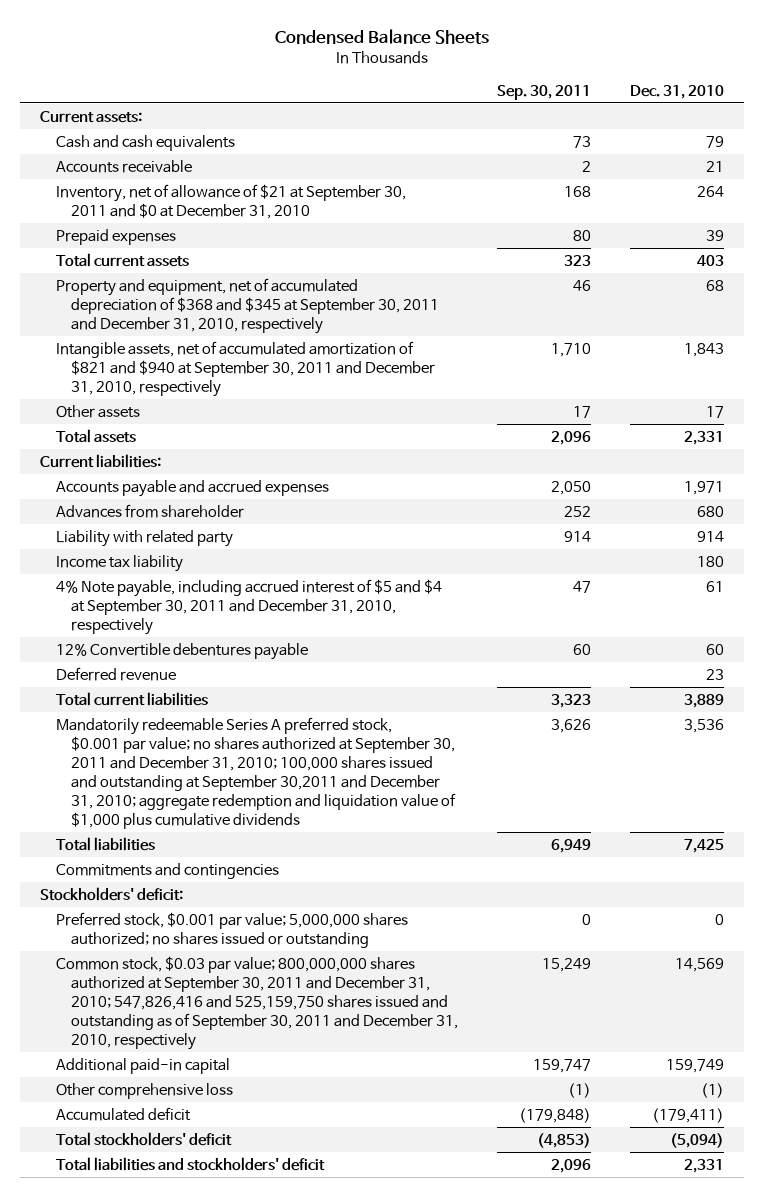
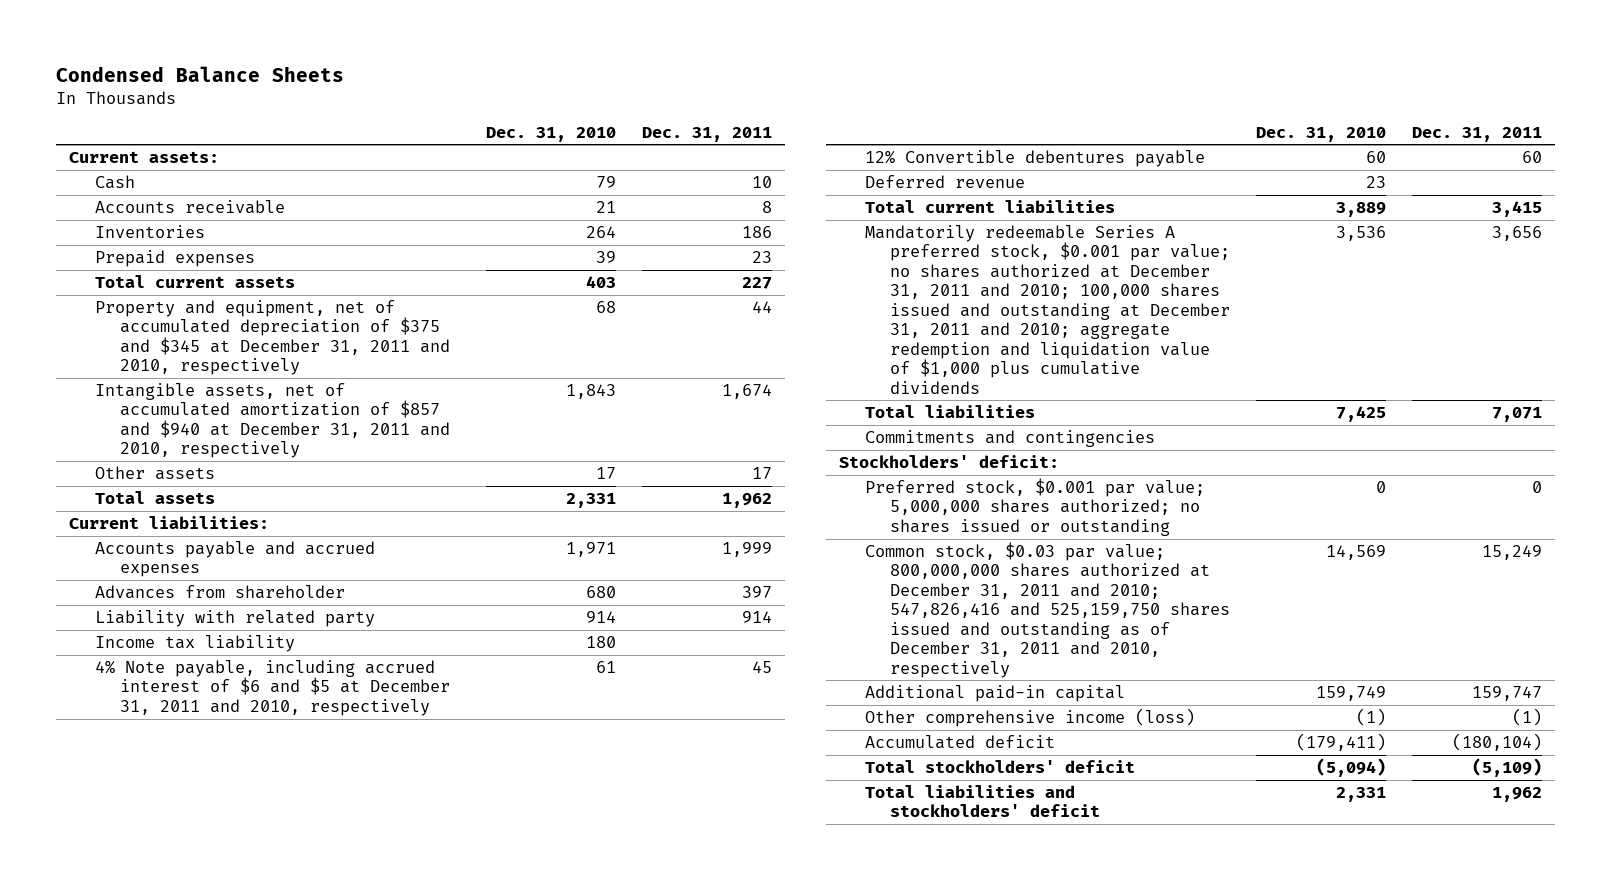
- | Sep. 30, 2011 | Dec. 31, 2010
+ | Dec. 31, 2010 | Dec. 31, 2011
- Cash and cash equivalents | 73 | 79
+ Cash | 79 | 10
- Inventory, net of allowance of $21 at September 30, 2011 and $0 at December 31, 2010 | 168 | 264
+ Inventories | 264 | 186
- Property and equipment, net of accumulated depreciation of $368 and $345 at September 30, 2011 and December 31, 2010, respectively | 46 | 68
- Intangible assets, net of accumulated amortization of $821 and $940 at September 30, 2011 and December 31, 2010, respectively | 1,710 | 1,843
+ Property and equipment, net of accumulated depreciation of $375 and $345 at December 31, 2011 and 2010, respectively | 68 | 44
+ Intangible assets, net of accumulated amortization of $857 and $940 at December 31, 2011 and 2010, respectively | 1,843 | 1,674
- 4% Note payable, including accrued interest of $5 and $4 at September 30, 2011 and December 31, 2010, respectively | 47 | 61
+ 4% Note payable, including accrued interest of $6 and $5 at December 31, 2011 and 2010, respectively | 61 | 45
- Mandatorily redeemable Series A preferred stock, $0.001 par value; no shares authorized at September 30, 2011 and December 31, 2010; 100,000 shares issued and outstanding at September 30,2011 and December 31, 2010; aggregate redemption and liquidation value of $1,000 plus cumulative dividends | 3,626 | 3,536
+ Mandatorily redeemable Series A preferred stock, $0.001 par value; no shares authorized at December 31, 2011 and 2010; 100,000 shares issued and outstanding at December 31, 2011 and 2010; aggregate redemption and liquidation value of $1,000 plus cumulative dividends | 3,536 | 3,656
- Common stock, $0.03 par value; 800,000,000 shares authorized at September 30, 2011 and December 31, 2010; 547,826,416 and 525,159,750 shares issued and outstanding as of September 30, 2011 and December 31, 2010, respectively | 15,249 | 14,569
+ Common stock, $0.03 par value; 800,000,000 shares authorized at December 31, 2011 and 2010; 547,826,416 and 525,159,750 shares issued and outstanding as of December 31, 2011 and 2010, respectively | 14,569 | 15,249
- Other comprehensive loss | (1) | (1)
+ Other comprehensive income (loss) | (1) | (1)

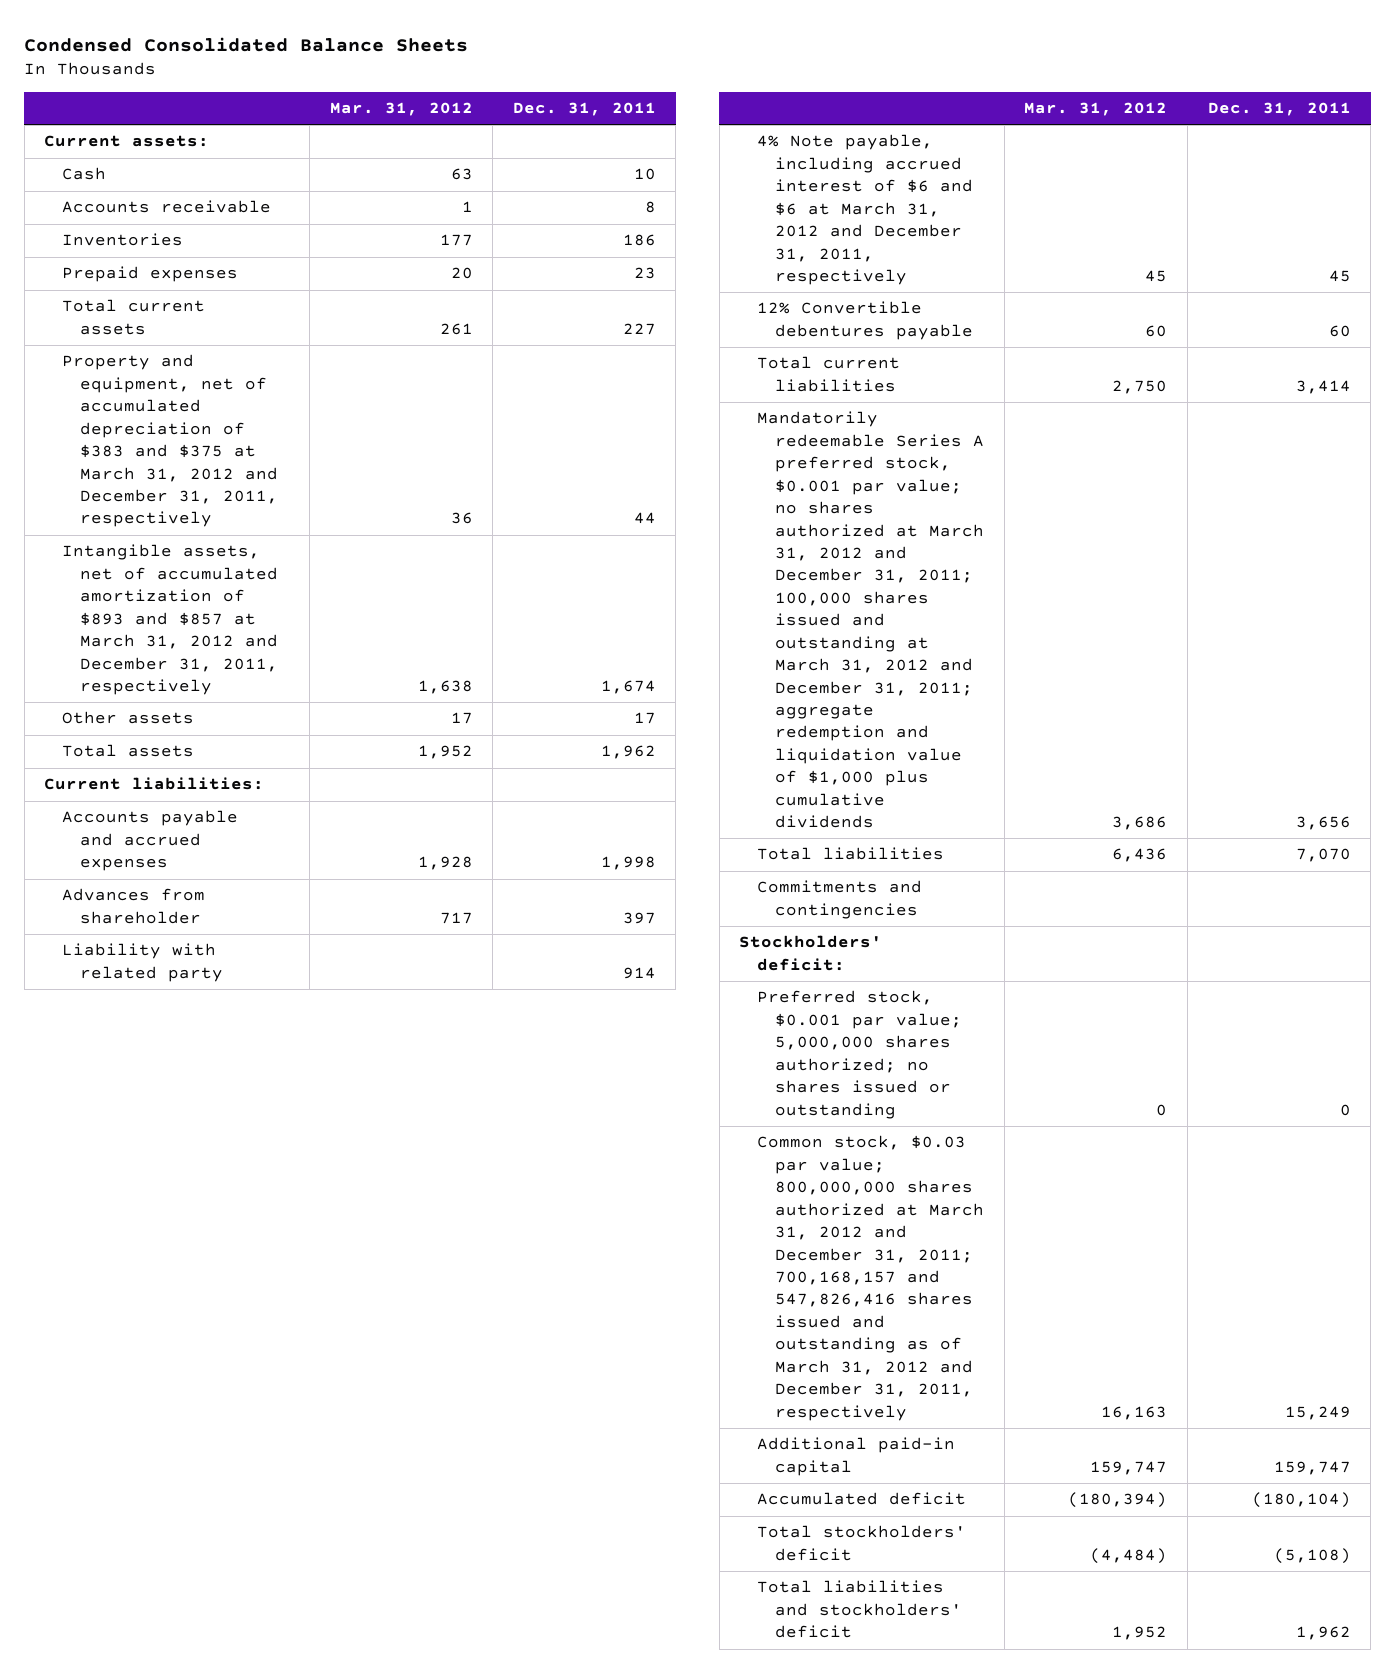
- Condensed Balance Sheets
+ Condensed Consolidated Balance Sheets
- | Dec. 31, 2010 | Dec. 31, 2011
+ | Mar. 31, 2012 | Dec. 31, 2011
- Property and equipment, net of accumulated depreciation of $375 and $345 at December 31, 2011 and 2010, respectively | 68 | 44
- Intangible assets, net of accumulated amortization of $857 and $940 at December 31, 2011 and 2010, respectively | 1,843 | 1,674
+ Property and equipment, net of accumulated depreciation of $383 and $375 at March 31, 2012 and December 31, 2011, respectively | 36 | 44
+ Intangible assets, net of accumulated amortization of $893 and $857 at March 31, 2012 and December 31, 2011, respectively | 1,638 | 1,674
- Accounts payable and accrued expenses | 1,971 | 1,999
+ Accounts payable and accrued expenses | 1,928 | 1,998
- Income tax liability | 180 |
- 4% Note payable, including accrued interest of $6 and $5 at December 31, 2011 and 2010, respectively | 61 | 45
+ 4% Note payable, including accrued interest of $6 and $6 at March 31, 2012 and December 31, 2011, respectively | 45 | 45
- Deferred revenue | 23 |
- Total current liabilities | 3,889 | 3,415
- Mandatorily redeemable Series A preferred stock, $0.001 par value; no shares authorized at December 31, 2011 and 2010; 100,000 shares issued and outstanding at December 31, 2011 and 2010; aggregate redemption and liquidation value of $1,000 plus cumulative dividends | 3,536 | 3,656
- Total liabilities | 7,425 | 7,071
+ Total current liabilities | 2,750 | 3,414
+ Mandatorily redeemable Series A preferred stock, $0.001 par value; no shares authorized at March 31, 2012 and December 31, 2011; 100,000 shares issued and outstanding at March 31, 2012 and December 31, 2011; aggregate redemption and liquidation value of $1,000 plus cumulative dividends | 3,686 | 3,656
+ Total liabilities | 6,436 | 7,070
- Common stock, $0.03 par value; 800,000,000 shares authorized at December 31, 2011 and 2010; 547,826,416 and 525,159,750 shares issued and outstanding as of December 31, 2011 and 2010, respectively | 14,569 | 15,249
+ Common stock, $0.03 par value; 800,000,000 shares authorized at March 31, 2012 and December 31, 2011; 700,168,157 and 547,826,416 shares issued and outstanding as of March 31, 2012 and December 31, 2011, respectively | 16,163 | 15,249
- Other comprehensive income (loss) | (1) | (1)
- Total stockholders' deficit | (5,094) | (5,109)
+ Total stockholders' deficit | (4,484) | (5,108)

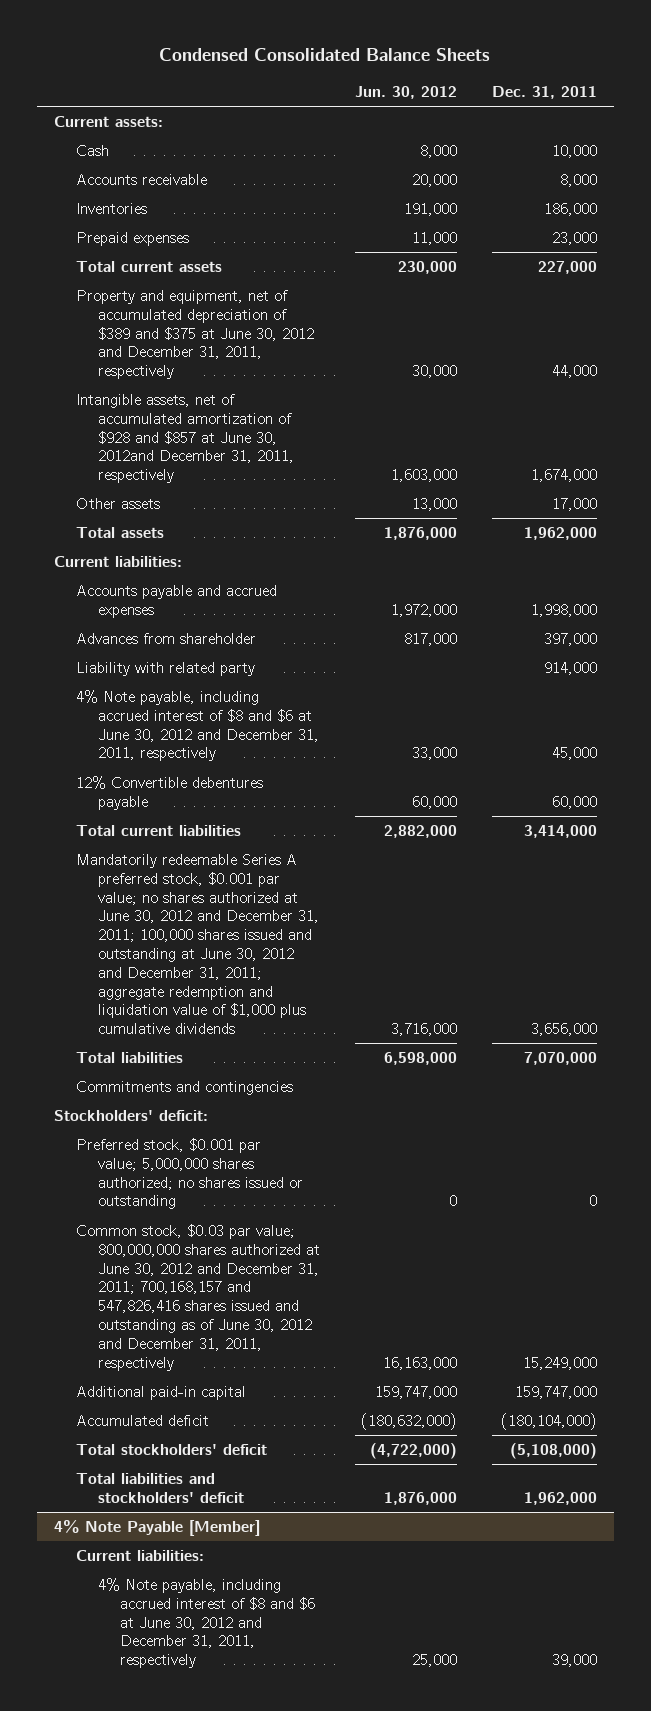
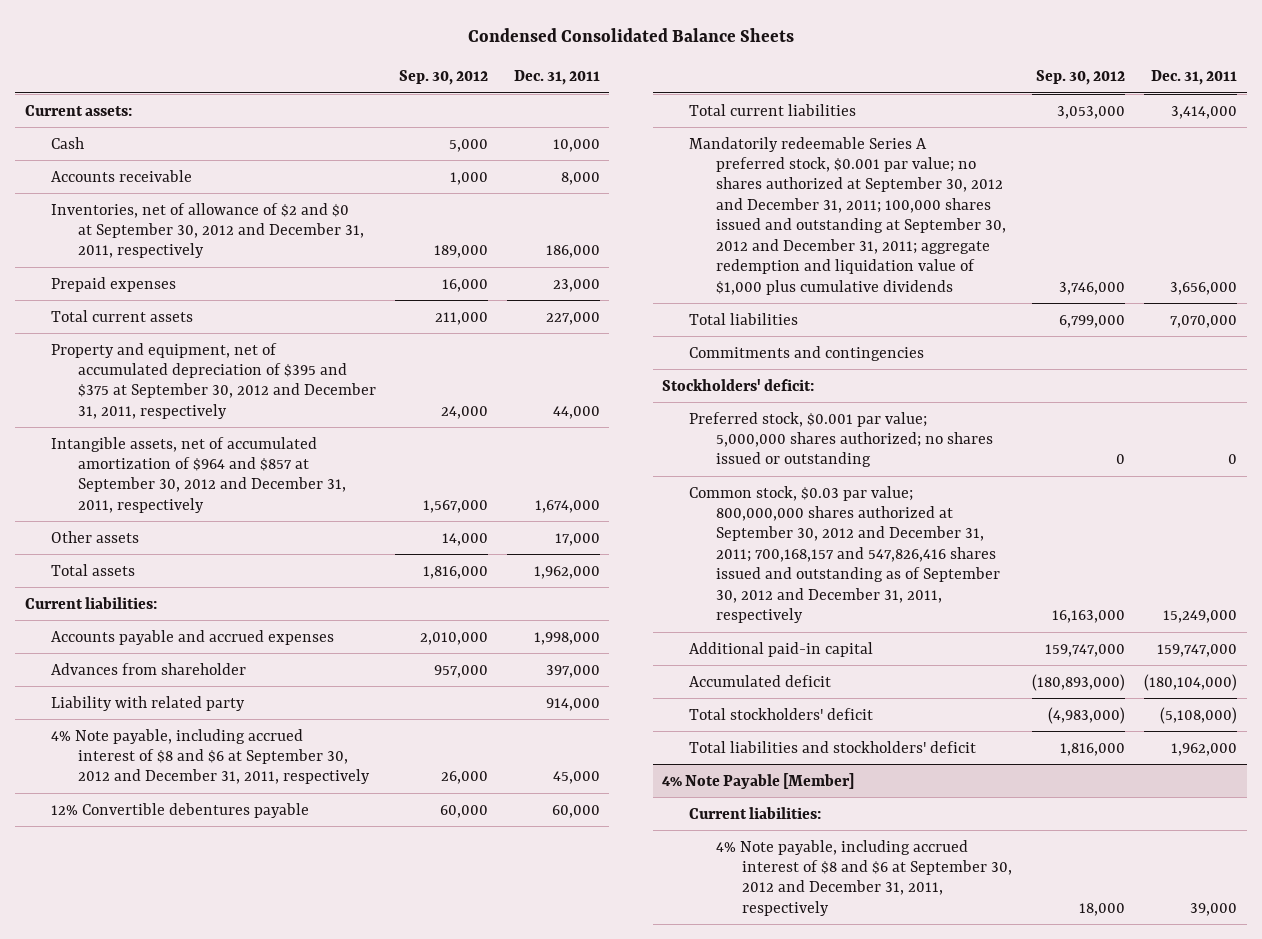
- | Jun. 30, 2012 | Dec. 31, 2011
+ | Sep. 30, 2012 | Dec. 31, 2011
- Inventories | 191,000 | 186,000
+ Inventories, net of allowance of $2 and $0 at September 30, 2012 and December 31, 2011, respectively | 189,000 | 186,000
- Property and equipment, net of accumulated depreciation of $389 and $375 at June 30, 2012 and December 31, 2011, respectively | 30,000 | 44,000
- Intangible assets, net of accumulated amortization of $928 and $857 at June 30, 2012and December 31, 2011, respectively | 1,603,000 | 1,674,000
+ Property and equipment, net of accumulated depreciation of $395 and $375 at September 30, 2012 and December 31, 2011, respectively | 24,000 | 44,000
+ Intangible assets, net of accumulated amortization of $964 and $857 at September 30, 2012 and December 31, 2011, respectively | 1,567,000 | 1,674,000
- 4% Note payable, including accrued interest of $8 and $6 at June 30, 2012 and December 31, 2011, respectively | 33,000 | 45,000
+ 4% Note payable, including accrued interest of $8 and $6 at September 30, 2012 and December 31, 2011, respectively | 26,000 | 45,000
- Mandatorily redeemable Series A preferred stock, $0.001 par value; no shares authorized at June 30, 2012 and December 31, 2011; 100,000 shares issued and outstanding at June 30, 2012 and December 31, 2011; aggregate redemption and liquidation value of $1,000 plus cumulative dividends | 3,716,000 | 3,656,000
+ Mandatorily redeemable Series A preferred stock, $0.001 par value; no shares authorized at September 30, 2012 and December 31, 2011; 100,000 shares issued and outstanding at September 30, 2012 and December 31, 2011; aggregate redemption and liquidation value of $1,000 plus cumulative dividends | 3,746,000 | 3,656,000
- Common stock, $0.03 par value; 800,000,000 shares authorized at June 30, 2012 and December 31, 2011; 700,168,157 and 547,826,416 shares issued and outstanding as of June 30, 2012 and December 31, 2011, respectively | 16,163,000 | 15,249,000
+ Common stock, $0.03 par value; 800,000,000 shares authorized at September 30, 2012 and December 31, 2011; 700,168,157 and 547,826,416 shares issued and outstanding as of September 30, 2012 and December 31, 2011, respectively | 16,163,000 | 15,249,000
@ 4% Note Payable [Member]
- 4% Note payable, including accrued interest of $8 and $6 at June 30, 2012 and December 31, 2011, respectively | 25,000 | 39,000
+ 4% Note payable, including accrued interest of $8 and $6 at September 30, 2012 and December 31, 2011, respectively | 18,000 | 39,000

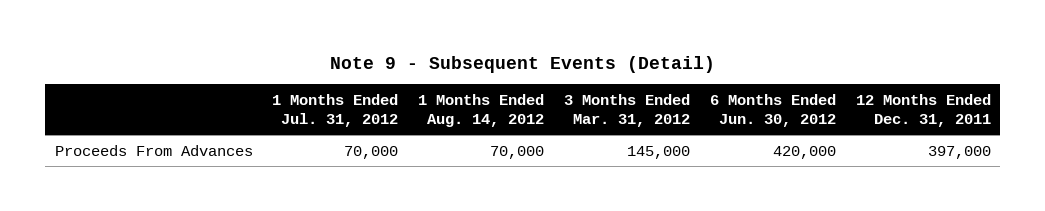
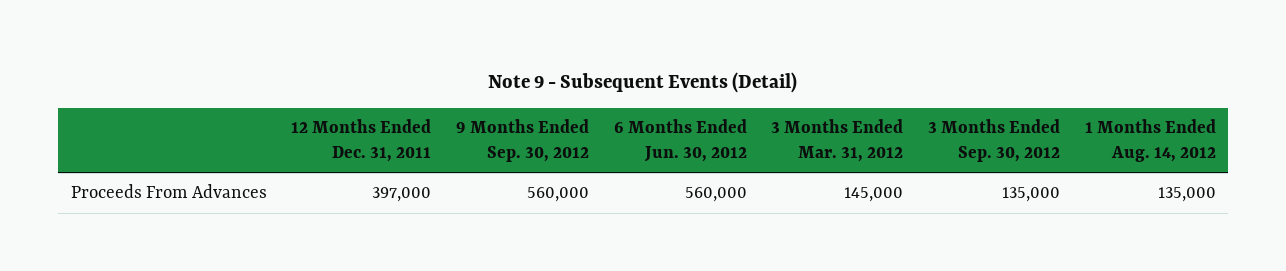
- | 1 Months Ended Jul. 31, 2012 | 1 Months Ended Aug. 14, 2012 | 3 Months Ended Mar. 31, 2012 | 6 Months Ended Jun. 30, 2012 | 12 Months Ended Dec. 31, 2011
+ | 12 Months Ended Dec. 31, 2011 | 9 Months Ended Sep. 30, 2012 | 6 Months Ended Jun. 30, 2012 | 3 Months Ended Mar. 31, 2012 | 3 Months Ended Sep. 30, 2012 | 1 Months Ended Aug. 14, 2012
- Proceeds From Advances | 70,000 | 70,000 | 145,000 | 420,000 | 397,000
+ Proceeds From Advances | 397,000 | 560,000 | 560,000 | 145,000 | 135,000 | 135,000

